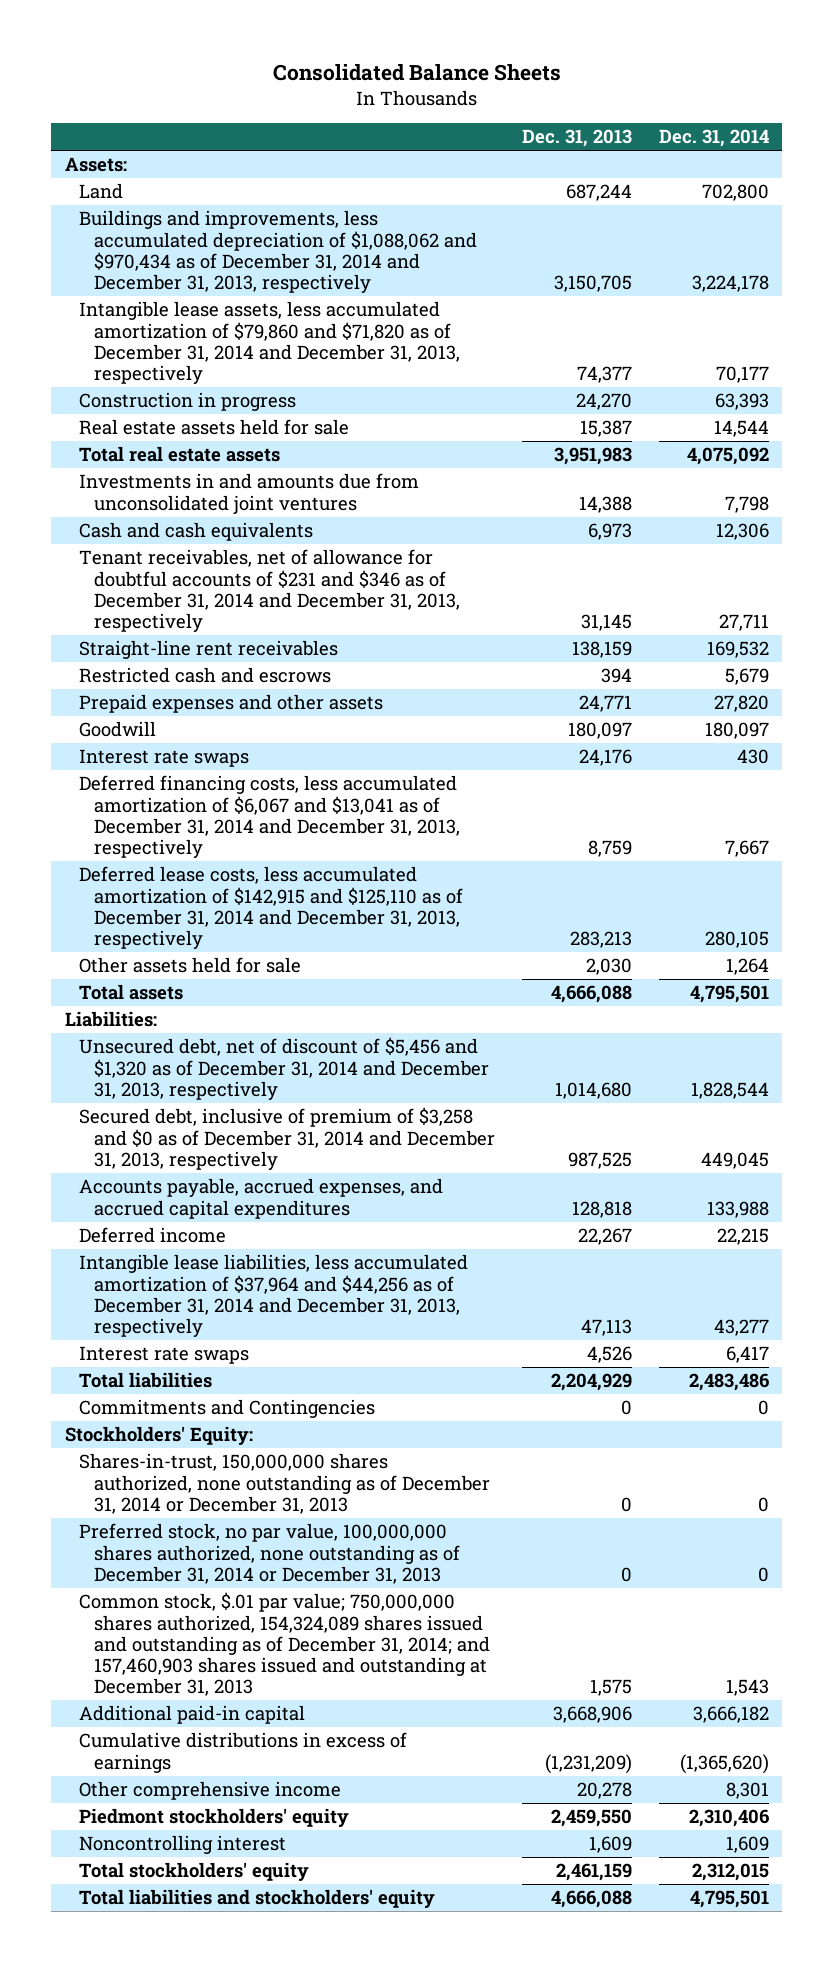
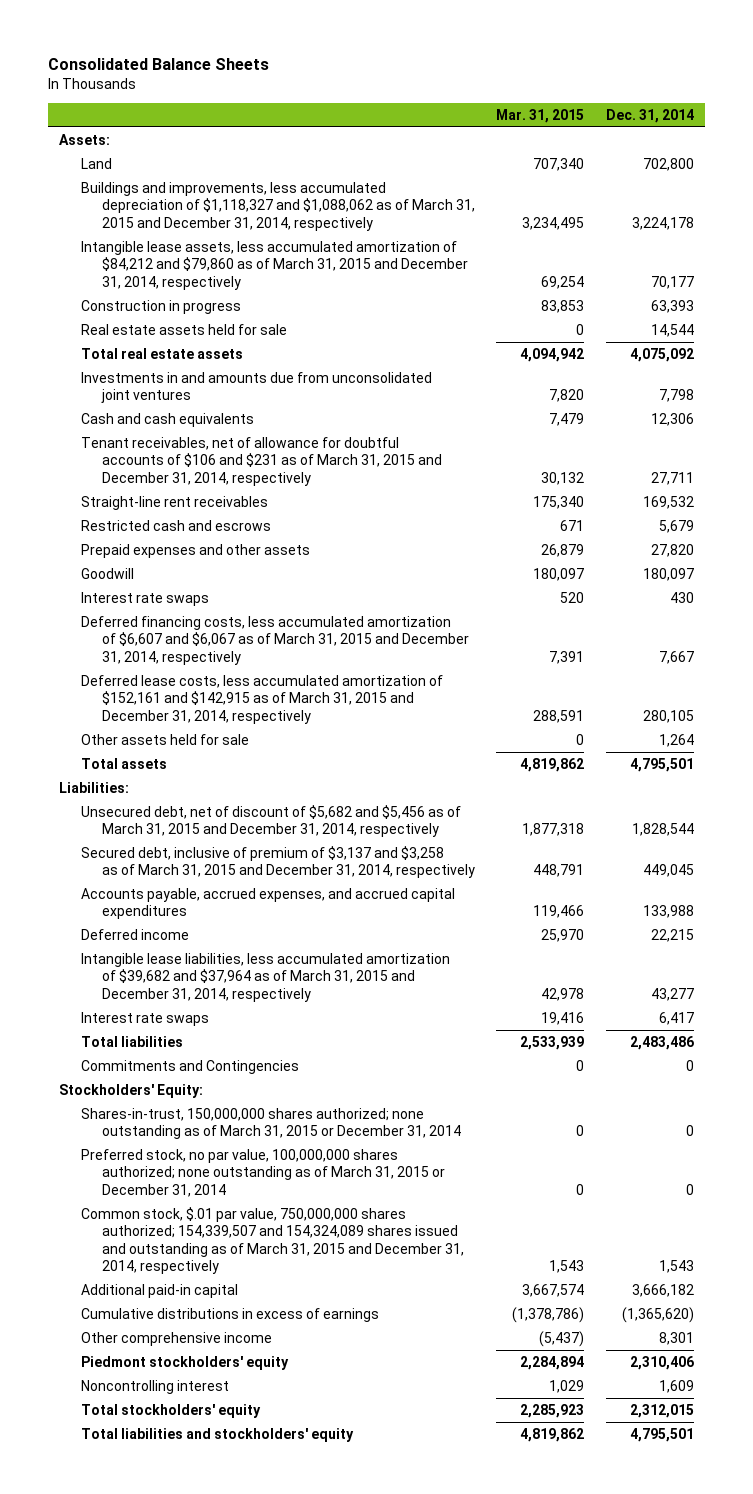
- | Dec. 31, 2013 | Dec. 31, 2014
+ | Mar. 31, 2015 | Dec. 31, 2014
- Buildings and improvements, less accumulated depreciation of $1,088,062 and $970,434 as of December 31, 2014 and December 31, 2013, respectively | 3,150,705 | 3,224,178
- Intangible lease assets, less accumulated amortization of $79,860 and $71,820 as of December 31, 2014 and December 31, 2013, respectively | 74,377 | 70,177
+ Buildings and improvements, less accumulated depreciation of $1,118,327 and $1,088,062 as of March 31, 2015 and December 31, 2014, respectively | 3,234,495 | 3,224,178
+ Intangible lease assets, less accumulated amortization of $84,212 and $79,860 as of March 31, 2015 and December 31, 2014, respectively | 69,254 | 70,177
- Tenant receivables, net of allowance for doubtful accounts of $231 and $346 as of December 31, 2014 and December 31, 2013, respectively | 31,145 | 27,711
+ Tenant receivables, net of allowance for doubtful accounts of $106 and $231 as of March 31, 2015 and December 31, 2014, respectively | 30,132 | 27,711
- Deferred financing costs, less accumulated amortization of $6,067 and $13,041 as of December 31, 2014 and December 31, 2013, respectively | 8,759 | 7,667
- Deferred lease costs, less accumulated amortization of $142,915 and $125,110 as of December 31, 2014 and December 31, 2013, respectively | 283,213 | 280,105
+ Deferred financing costs, less accumulated amortization of $6,607 and $6,067 as of March 31, 2015 and December 31, 2014, respectively | 7,391 | 7,667
+ Deferred lease costs, less accumulated amortization of $152,161 and $142,915 as of March 31, 2015 and December 31, 2014, respectively | 288,591 | 280,105
- Unsecured debt, net of discount of $5,456 and $1,320 as of December 31, 2014 and December 31, 2013, respectively | 1,014,680 | 1,828,544
- Secured debt, inclusive of premium of $3,258 and $0 as of December 31, 2014 and December 31, 2013, respectively | 987,525 | 449,045
+ Unsecured debt, net of discount of $5,682 and $5,456 as of March 31, 2015 and December 31, 2014, respectively | 1,877,318 | 1,828,544
+ Secured debt, inclusive of premium of $3,137 and $3,258 as of March 31, 2015 and December 31, 2014, respectively | 448,791 | 449,045
- Intangible lease liabilities, less accumulated amortization of $37,964 and $44,256 as of December 31, 2014 and December 31, 2013, respectively | 47,113 | 43,277
+ Intangible lease liabilities, less accumulated amortization of $39,682 and $37,964 as of March 31, 2015 and December 31, 2014, respectively | 42,978 | 43,277
- Shares-in-trust, 150,000,000 shares authorized, none outstanding as of December 31, 2014 or December 31, 2013 | 0 | 0
- Preferred stock, no par value, 100,000,000 shares authorized, none outstanding as of December 31, 2014 or December 31, 2013 | 0 | 0
- Common stock, $.01 par value; 750,000,000 shares authorized, 154,324,089 shares issued and outstanding as of December 31, 2014; and 157,460,903 shares issued and outstanding at December 31, 2013 | 1,575 | 1,543
+ Shares-in-trust, 150,000,000 shares authorized; none outstanding as of March 31, 2015 or December 31, 2014 | 0 | 0
+ Preferred stock, no par value, 100,000,000 shares authorized; none outstanding as of March 31, 2015 or December 31, 2014 | 0 | 0
+ Common stock, $.01 par value, 750,000,000 shares authorized; 154,339,507 and 154,324,089 shares issued and outstanding as of March 31, 2015 and December 31, 2014, respectively | 1,543 | 1,543

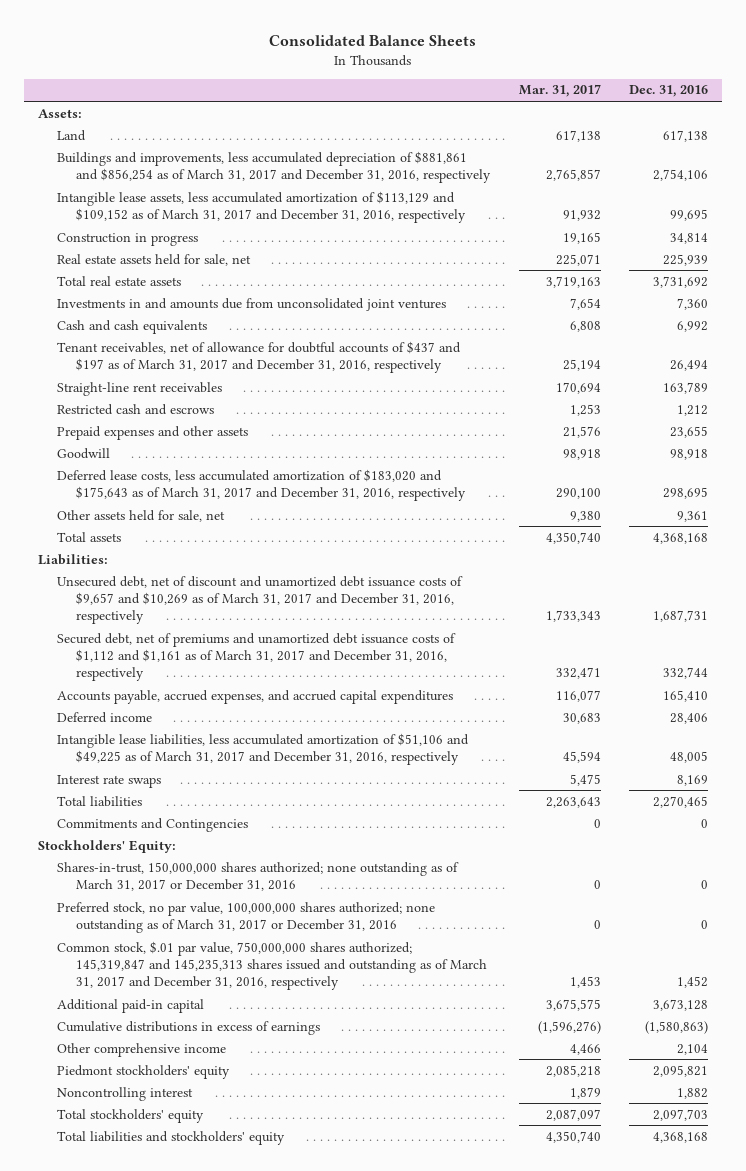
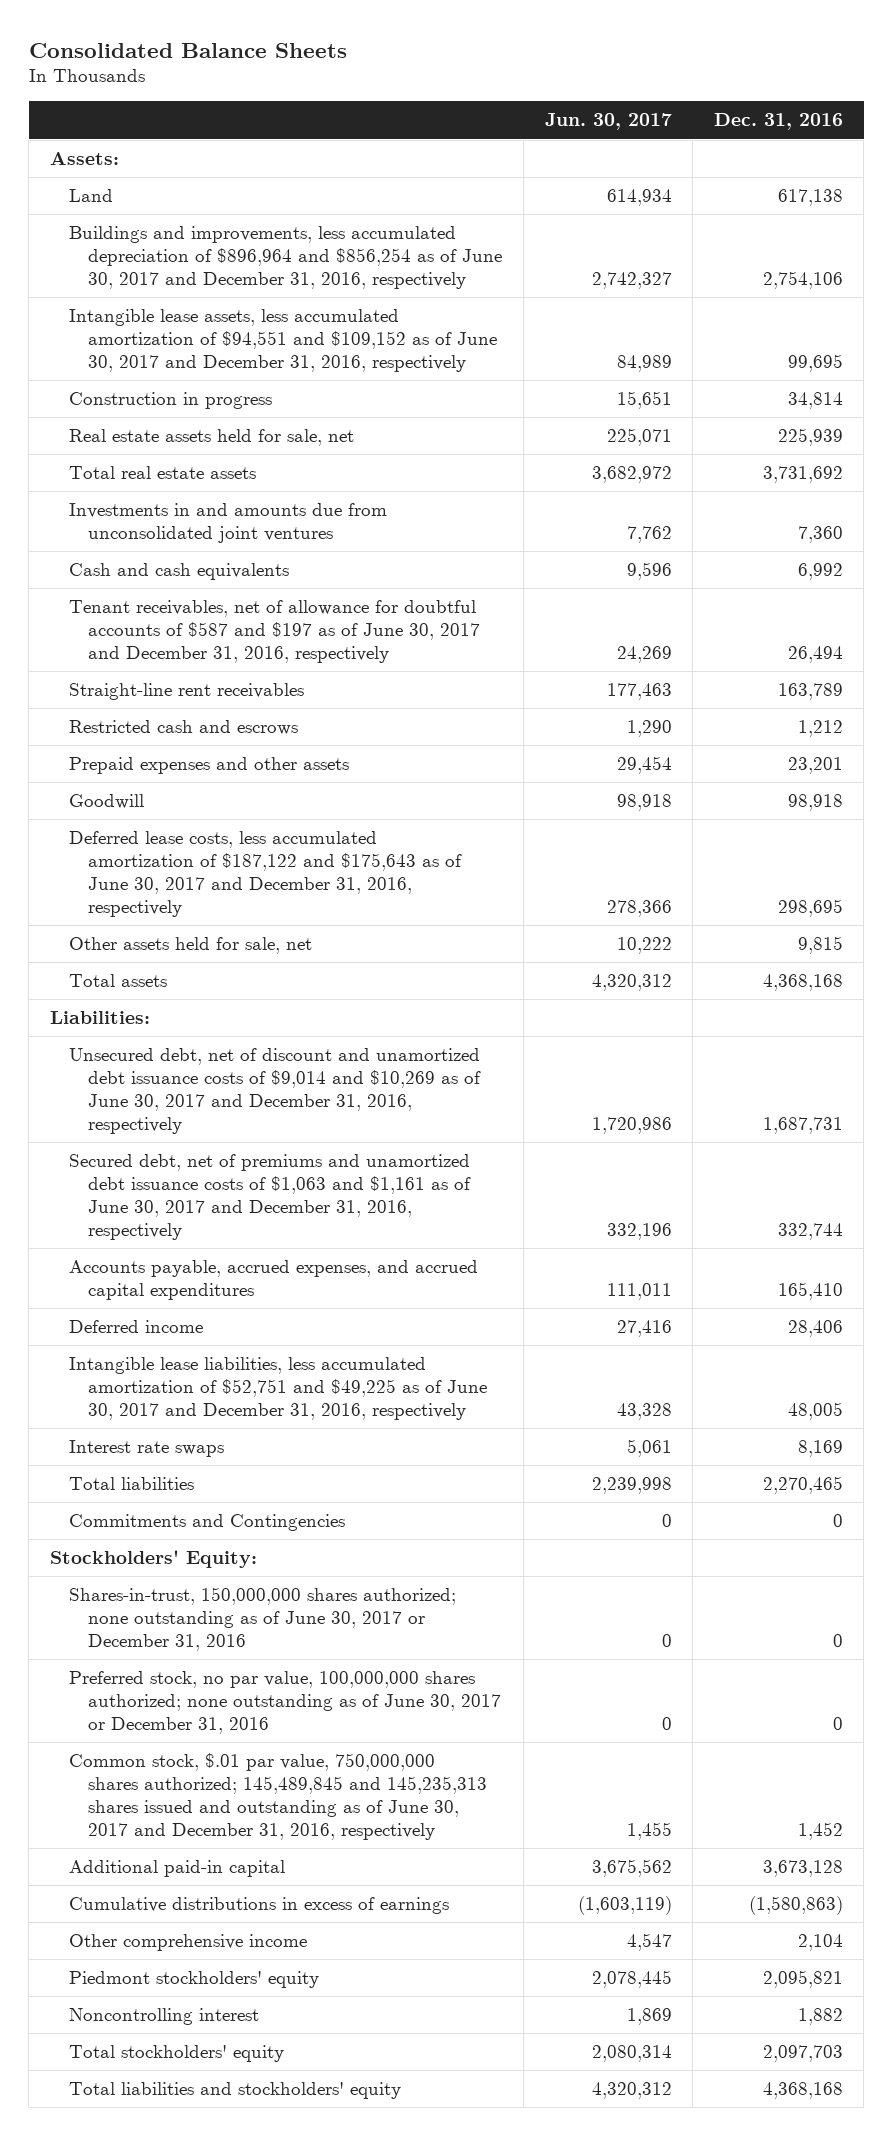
- | Mar. 31, 2017 | Dec. 31, 2016
+ | Jun. 30, 2017 | Dec. 31, 2016
- Buildings and improvements, less accumulated depreciation of $881,861 and $856,254 as of March 31, 2017 and December 31, 2016, respectively | 2,765,857 | 2,754,106
- Intangible lease assets, less accumulated amortization of $113,129 and $109,152 as of March 31, 2017 and December 31, 2016, respectively | 91,932 | 99,695
+ Buildings and improvements, less accumulated depreciation of $896,964 and $856,254 as of June 30, 2017 and December 31, 2016, respectively | 2,742,327 | 2,754,106
+ Intangible lease assets, less accumulated amortization of $94,551 and $109,152 as of June 30, 2017 and December 31, 2016, respectively | 84,989 | 99,695
- Tenant receivables, net of allowance for doubtful accounts of $437 and $197 as of March 31, 2017 and December 31, 2016, respectively | 25,194 | 26,494
+ Tenant receivables, net of allowance for doubtful accounts of $587 and $197 as of June 30, 2017 and December 31, 2016, respectively | 24,269 | 26,494
- Prepaid expenses and other assets | 21,576 | 23,655
+ Prepaid expenses and other assets | 29,454 | 23,201
- Deferred lease costs, less accumulated amortization of $183,020 and $175,643 as of March 31, 2017 and December 31, 2016, respectively | 290,100 | 298,695
- Other assets held for sale, net | 9,380 | 9,361
+ Deferred lease costs, less accumulated amortization of $187,122 and $175,643 as of June 30, 2017 and December 31, 2016, respectively | 278,366 | 298,695
+ Other assets held for sale, net | 10,222 | 9,815
- Unsecured debt, net of discount and unamortized debt issuance costs of $9,657 and $10,269 as of March 31, 2017 and December 31, 2016, respectively | 1,733,343 | 1,687,731
- Secured debt, net of premiums and unamortized debt issuance costs of $1,112 and $1,161 as of March 31, 2017 and December 31, 2016, respectively | 332,471 | 332,744
+ Unsecured debt, net of discount and unamortized debt issuance costs of $9,014 and $10,269 as of June 30, 2017 and December 31, 2016, respectively | 1,720,986 | 1,687,731
+ Secured debt, net of premiums and unamortized debt issuance costs of $1,063 and $1,161 as of June 30, 2017 and December 31, 2016, respectively | 332,196 | 332,744
- Intangible lease liabilities, less accumulated amortization of $51,106 and $49,225 as of March 31, 2017 and December 31, 2016, respectively | 45,594 | 48,005
+ Intangible lease liabilities, less accumulated amortization of $52,751 and $49,225 as of June 30, 2017 and December 31, 2016, respectively | 43,328 | 48,005
- Shares-in-trust, 150,000,000 shares authorized; none outstanding as of March 31, 2017 or December 31, 2016 | 0 | 0
- Preferred stock, no par value, 100,000,000 shares authorized; none outstanding as of March 31, 2017 or December 31, 2016 | 0 | 0
- Common stock, $.01 par value, 750,000,000 shares authorized; 145,319,847 and 145,235,313 shares issued and outstanding as of March 31, 2017 and December 31, 2016, respectively | 1,453 | 1,452
+ Shares-in-trust, 150,000,000 shares authorized; none outstanding as of June 30, 2017 or December 31, 2016 | 0 | 0
+ Preferred stock, no par value, 100,000,000 shares authorized; none outstanding as of June 30, 2017 or December 31, 2016 | 0 | 0
+ Common stock, $.01 par value, 750,000,000 shares authorized; 145,489,845 and 145,235,313 shares issued and outstanding as of June 30, 2017 and December 31, 2016, respectively | 1,455 | 1,452

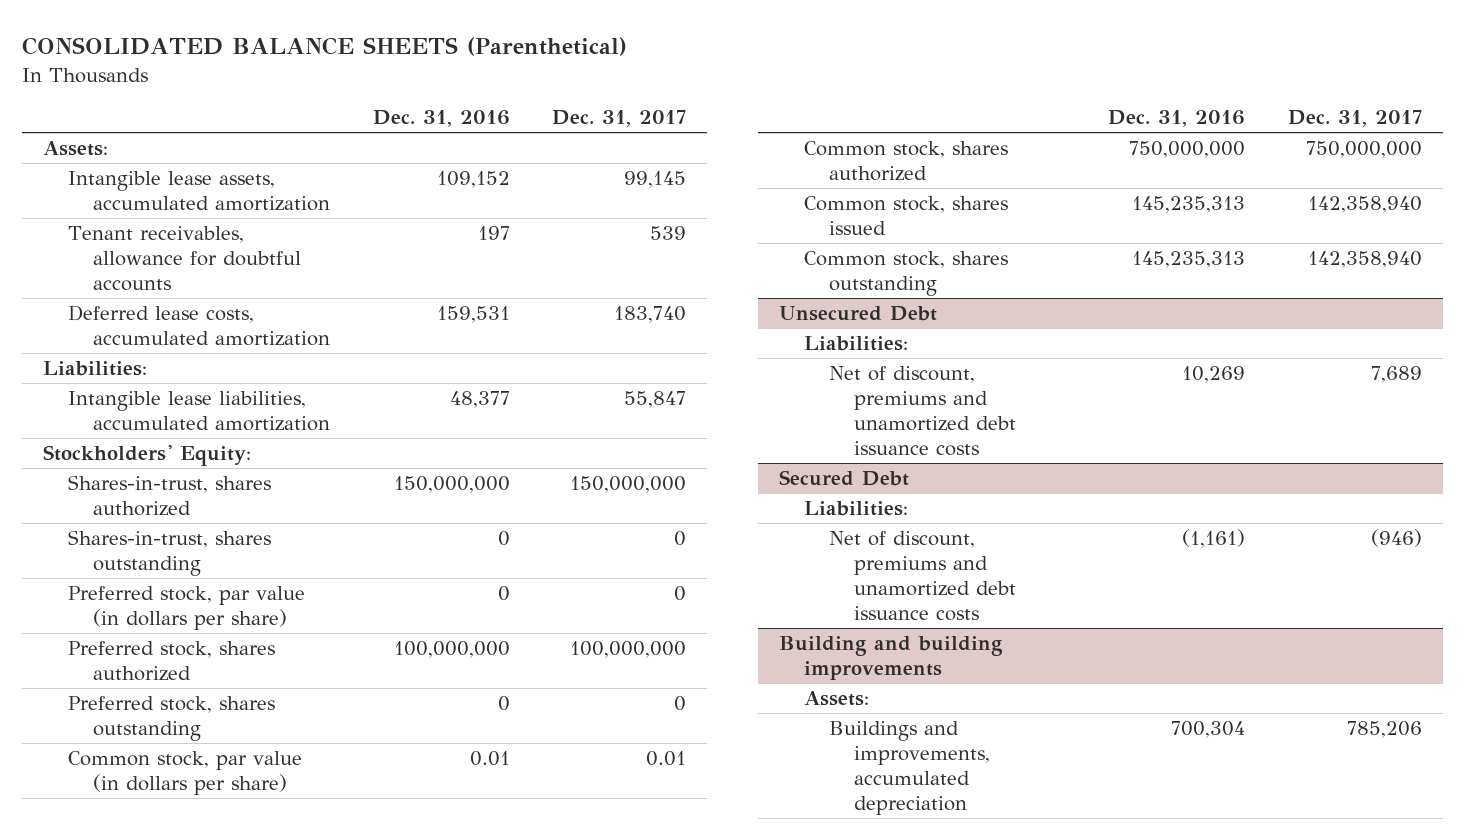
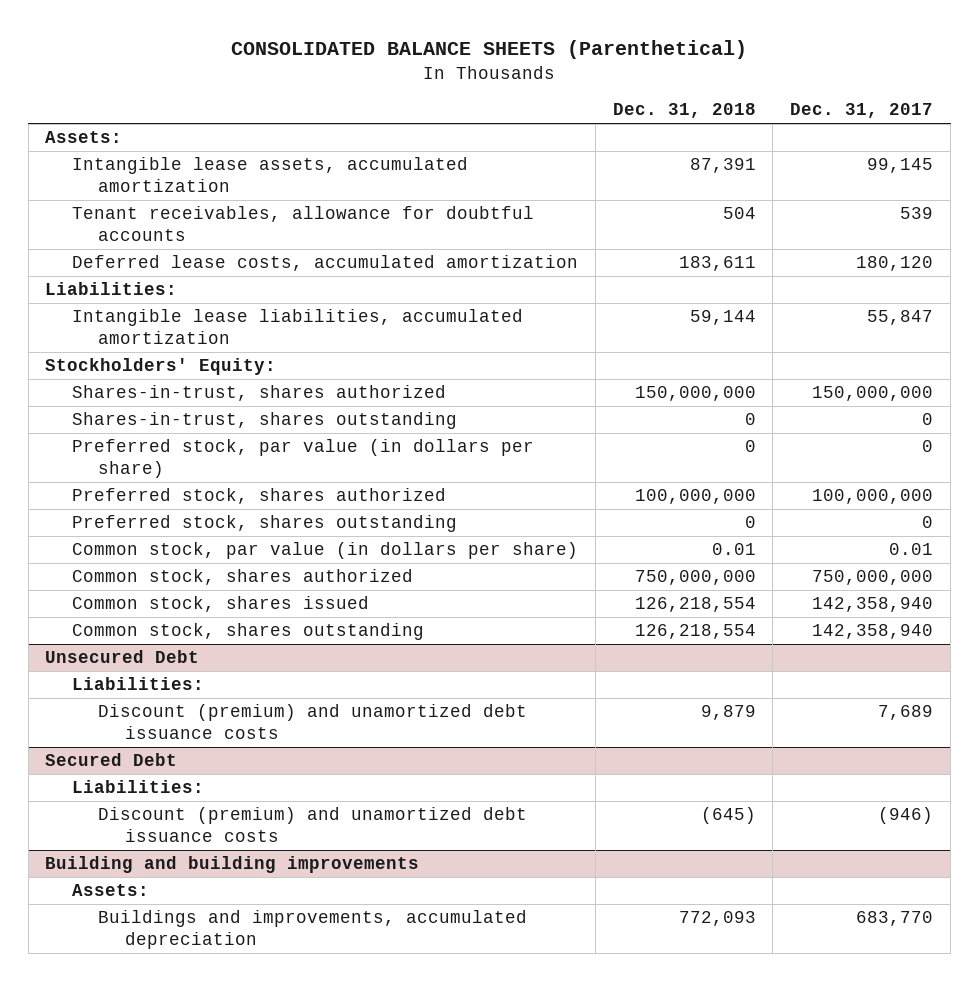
- | Dec. 31, 2016 | Dec. 31, 2017
+ | Dec. 31, 2018 | Dec. 31, 2017
- Deferred lease costs, accumulated amortization | 159,531 | 183,740
+ Deferred lease costs, accumulated amortization | 183,611 | 180,120
@ Unsecured Debt
- Net of discount, premiums and unamortized debt issuance costs | 10,269 | 7,689
+ Discount (premium) and unamortized debt issuance costs | 9,879 | 7,689
@ Secured Debt
- Net of discount, premiums and unamortized debt issuance costs | (1,161) | (946)
+ Discount (premium) and unamortized debt issuance costs | (645) | (946)
@ Building and building improvements
- Buildings and improvements, accumulated depreciation | 700,304 | 785,206
+ Buildings and improvements, accumulated depreciation | 772,093 | 683,770

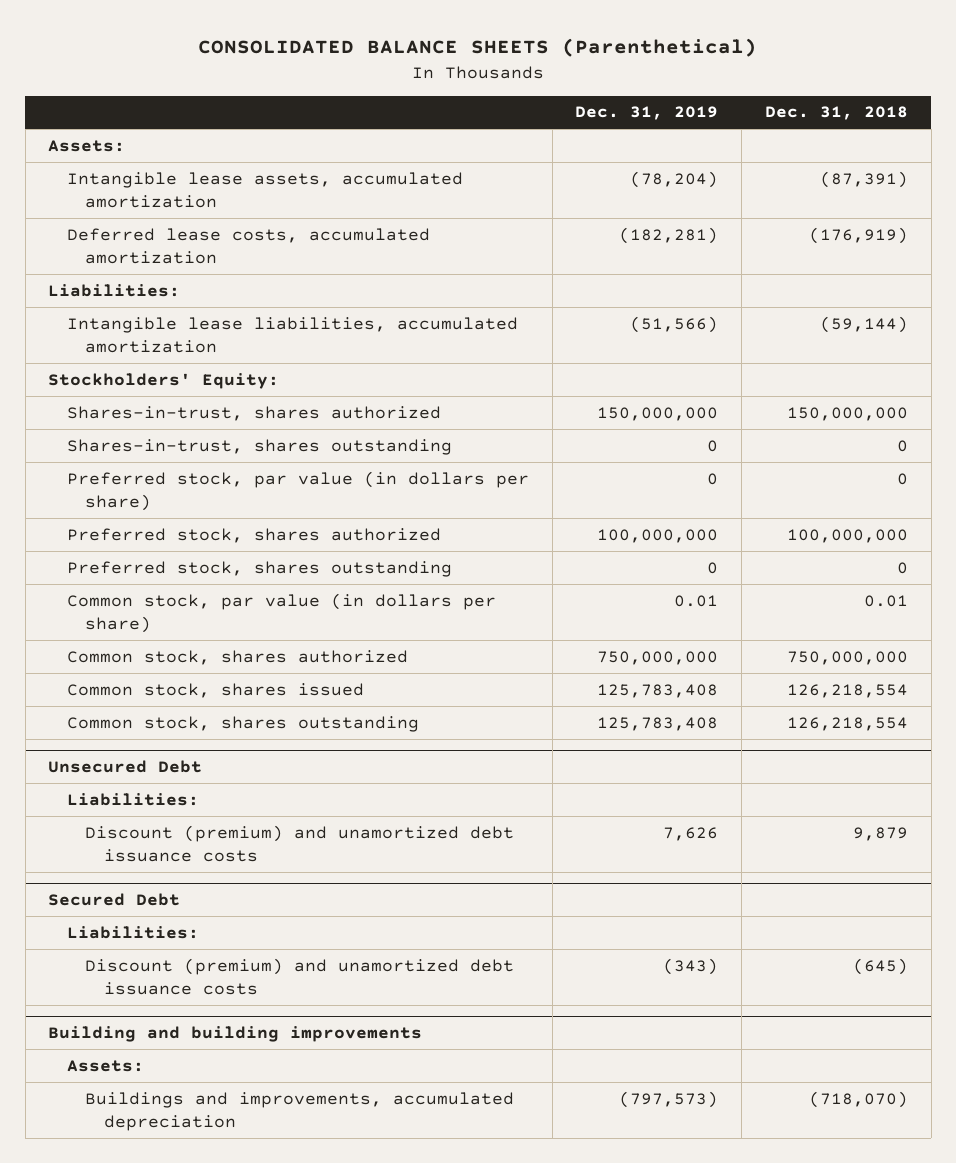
- | Dec. 31, 2018 | Dec. 31, 2017
+ | Dec. 31, 2019 | Dec. 31, 2018
- Intangible lease assets, accumulated amortization | 87,391 | 99,145
- Tenant receivables, allowance for doubtful accounts | 504 | 539
- Deferred lease costs, accumulated amortization | 183,611 | 180,120
+ Intangible lease assets, accumulated amortization | (78,204) | (87,391)
+ Deferred lease costs, accumulated amortization | (182,281) | (176,919)
- Intangible lease liabilities, accumulated amortization | 59,144 | 55,847
+ Intangible lease liabilities, accumulated amortization | (51,566) | (59,144)
@ Building and building improvements
- Buildings and improvements, accumulated depreciation | 772,093 | 683,770
+ Buildings and improvements, accumulated depreciation | (797,573) | (718,070)

